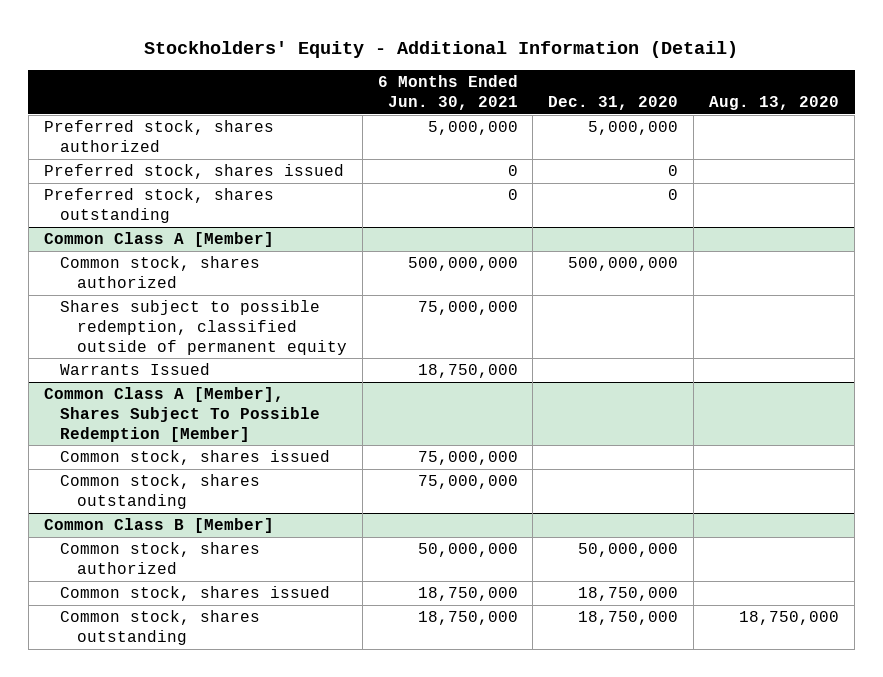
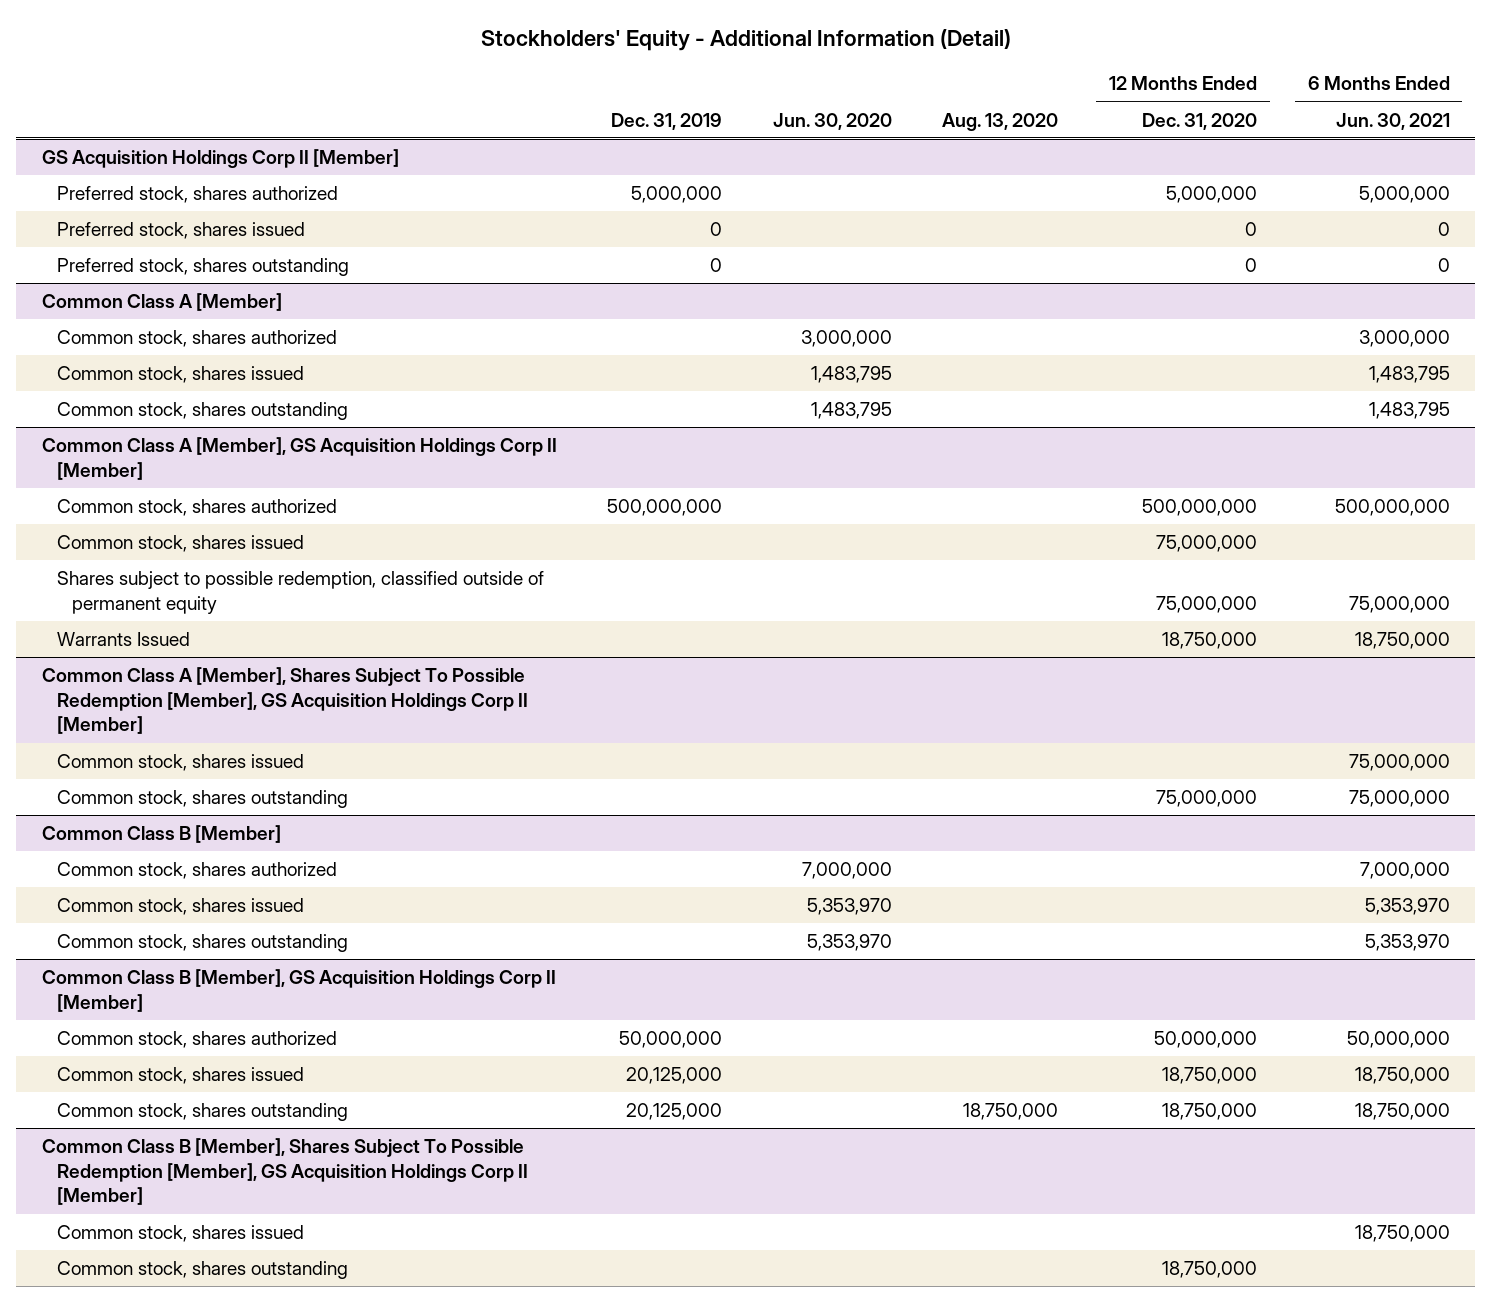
- | 6 Months Ended Jun. 30, 2021 | Dec. 31, 2020 | Aug. 13, 2020
+ | Dec. 31, 2019 | Jun. 30, 2020 | Aug. 13, 2020 | 12 Months Ended Dec. 31, 2020 | 6 Months Ended Jun. 30, 2021
+ GS Acquisition Holdings Corp II [Member]
@ Common Class A [Member]
+ Common stock, shares authorized | | 3,000,000 | | | 3,000,000
+ Common stock, shares issued | | 1,483,795 | | | 1,483,795
+ Common stock, shares outstanding | | 1,483,795 | | | 1,483,795
+ Common Class A [Member], GS Acquisition Holdings Corp II [Member]
+ Common stock, shares issued | | | | 75,000,000 |
- Common Class A [Member], Shares Subject To Possible Redemption [Member]
+ Common Class A [Member], Shares Subject To Possible Redemption [Member], GS Acquisition Holdings Corp II [Member]
@ Common Class B [Member]
+ Common stock, shares authorized | | 7,000,000 | | | 7,000,000
+ Common stock, shares issued | | 5,353,970 | | | 5,353,970
+ Common stock, shares outstanding | | 5,353,970 | | | 5,353,970
+ Common Class B [Member], GS Acquisition Holdings Corp II [Member]
+ Common Class B [Member], Shares Subject To Possible Redemption [Member], GS Acquisition Holdings Corp II [Member]
+ Common stock, shares issued | | | | | 18,750,000
+ Common stock, shares outstanding | | | | 18,750,000 |

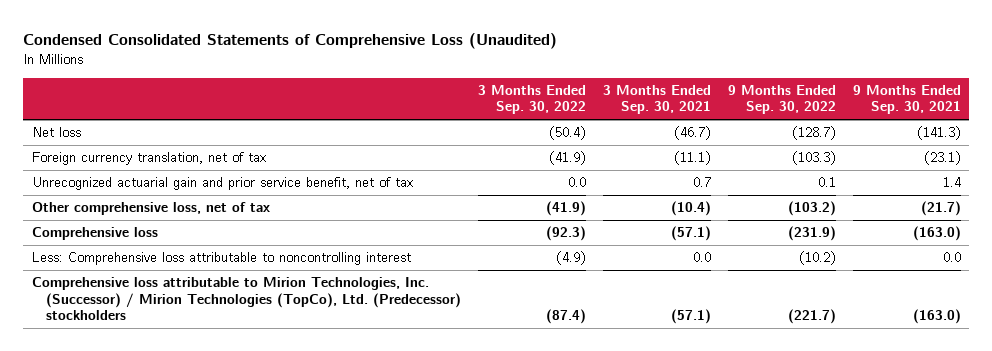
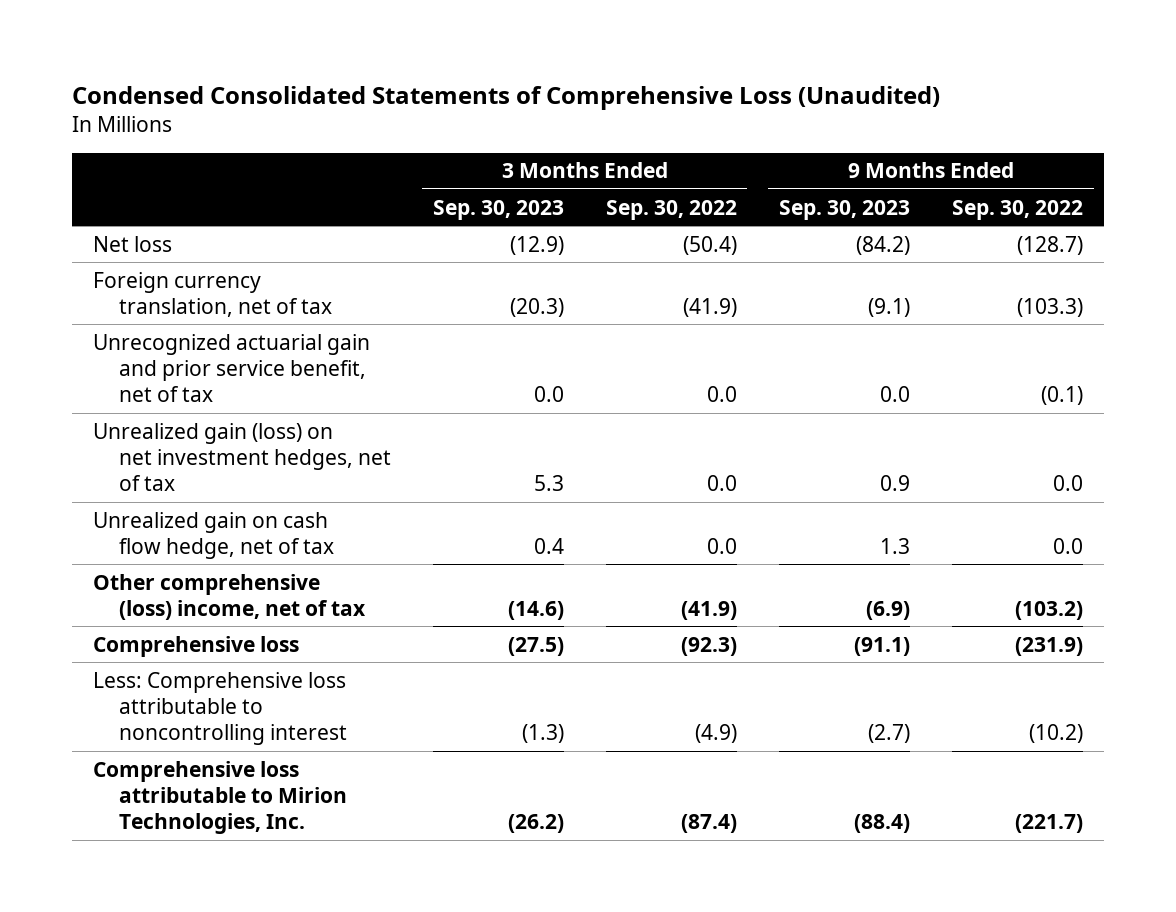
- | 3 Months Ended Sep. 30, 2022 | 3 Months Ended Sep. 30, 2021 | 9 Months Ended Sep. 30, 2022 | 9 Months Ended Sep. 30, 2021
+ | 3 Months Ended Sep. 30, 2023 | 3 Months Ended Sep. 30, 2022 | 9 Months Ended Sep. 30, 2023 | 9 Months Ended Sep. 30, 2022
- Unrecognized actuarial gain and prior service benefit, net of tax | 0.0 | 0.7 | 0.1 | 1.4
- Other comprehensive loss, net of tax | (41.9) | (10.4) | (103.2) | (21.7)
+ Unrecognized actuarial gain and prior service benefit, net of tax | 0.0 | 0.0 | 0.0 | (0.1)
+ Unrealized gain (loss) on net investment hedges, net of tax | 5.3 | 0.0 | 0.9 | 0.0
+ Unrealized gain on cash flow hedge, net of tax | 0.4 | 0.0 | 1.3 | 0.0
+ Other comprehensive (loss) income, net of tax | (14.6) | (41.9) | (6.9) | (103.2)
- Comprehensive loss attributable to Mirion Technologies, Inc. (Successor) / Mirion Technologies (TopCo), Ltd. (Predecessor) stockholders | (87.4) | (57.1) | (221.7) | (163.0)
+ Comprehensive loss attributable to Mirion Technologies, Inc. | (26.2) | (87.4) | (88.4) | (221.7)

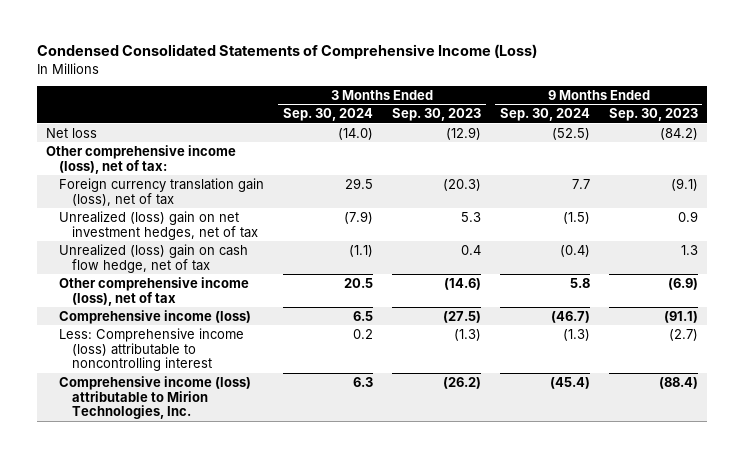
- Condensed Consolidated Statements of Comprehensive Loss (Unaudited)
+ Condensed Consolidated Statements of Comprehensive Income (Loss)
- | 3 Months Ended Sep. 30, 2023 | 3 Months Ended Sep. 30, 2022 | 9 Months Ended Sep. 30, 2023 | 9 Months Ended Sep. 30, 2022
+ | 3 Months Ended Sep. 30, 2024 | 3 Months Ended Sep. 30, 2023 | 9 Months Ended Sep. 30, 2024 | 9 Months Ended Sep. 30, 2023
- Foreign currency translation, net of tax | (20.3) | (41.9) | (9.1) | (103.3)
- Unrecognized actuarial gain and prior service benefit, net of tax | 0.0 | 0.0 | 0.0 | (0.1)
- Unrealized gain (loss) on net investment hedges, net of tax | 5.3 | 0.0 | 0.9 | 0.0
- Unrealized gain on cash flow hedge, net of tax | 0.4 | 0.0 | 1.3 | 0.0
- Other comprehensive (loss) income, net of tax | (14.6) | (41.9) | (6.9) | (103.2)
- Comprehensive loss | (27.5) | (92.3) | (91.1) | (231.9)
- Less: Comprehensive loss attributable to noncontrolling interest | (1.3) | (4.9) | (2.7) | (10.2)
- Comprehensive loss attributable to Mirion Technologies, Inc. | (26.2) | (87.4) | (88.4) | (221.7)
+ Other comprehensive income (loss), net of tax:
+ Foreign currency translation gain (loss), net of tax | 29.5 | (20.3) | 7.7 | (9.1)
+ Unrealized (loss) gain on net investment hedges, net of tax | (7.9) | 5.3 | (1.5) | 0.9
+ Unrealized (loss) gain on cash flow hedge, net of tax | (1.1) | 0.4 | (0.4) | 1.3
+ Other comprehensive income (loss), net of tax | 20.5 | (14.6) | 5.8 | (6.9)
+ Comprehensive income (loss) | 6.5 | (27.5) | (46.7) | (91.1)
+ Less: Comprehensive income (loss) attributable to noncontrolling interest | 0.2 | (1.3) | (1.3) | (2.7)
+ Comprehensive income (loss) attributable to Mirion Technologies, Inc. | 6.3 | (26.2) | (45.4) | (88.4)

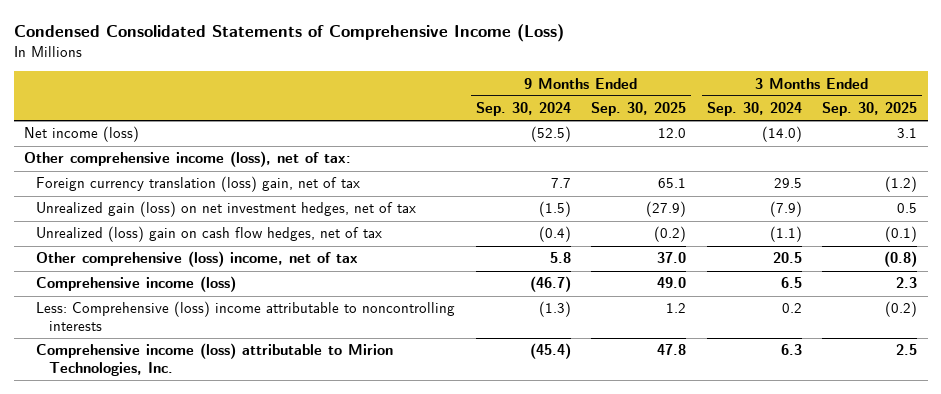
- | 3 Months Ended Sep. 30, 2024 | 3 Months Ended Sep. 30, 2023 | 9 Months Ended Sep. 30, 2024 | 9 Months Ended Sep. 30, 2023
+ | 9 Months Ended Sep. 30, 2024 | 9 Months Ended Sep. 30, 2025 | 3 Months Ended Sep. 30, 2024 | 3 Months Ended Sep. 30, 2025
- Net loss | (14.0) | (12.9) | (52.5) | (84.2)
+ Net income (loss) | (52.5) | 12.0 | (14.0) | 3.1
- Foreign currency translation gain (loss), net of tax | 29.5 | (20.3) | 7.7 | (9.1)
- Unrealized (loss) gain on net investment hedges, net of tax | (7.9) | 5.3 | (1.5) | 0.9
- Unrealized (loss) gain on cash flow hedge, net of tax | (1.1) | 0.4 | (0.4) | 1.3
- Other comprehensive income (loss), net of tax | 20.5 | (14.6) | 5.8 | (6.9)
+ Foreign currency translation (loss) gain, net of tax | 7.7 | 65.1 | 29.5 | (1.2)
+ Unrealized gain (loss) on net investment hedges, net of tax | (1.5) | (27.9) | (7.9) | 0.5
+ Unrealized (loss) gain on cash flow hedges, net of tax | (0.4) | (0.2) | (1.1) | (0.1)
+ Other comprehensive (loss) income, net of tax | 5.8 | 37.0 | 20.5 | (0.8)
- Less: Comprehensive income (loss) attributable to noncontrolling interest | 0.2 | (1.3) | (1.3) | (2.7)
+ Less: Comprehensive (loss) income attributable to noncontrolling interests | (1.3) | 1.2 | 0.2 | (0.2)

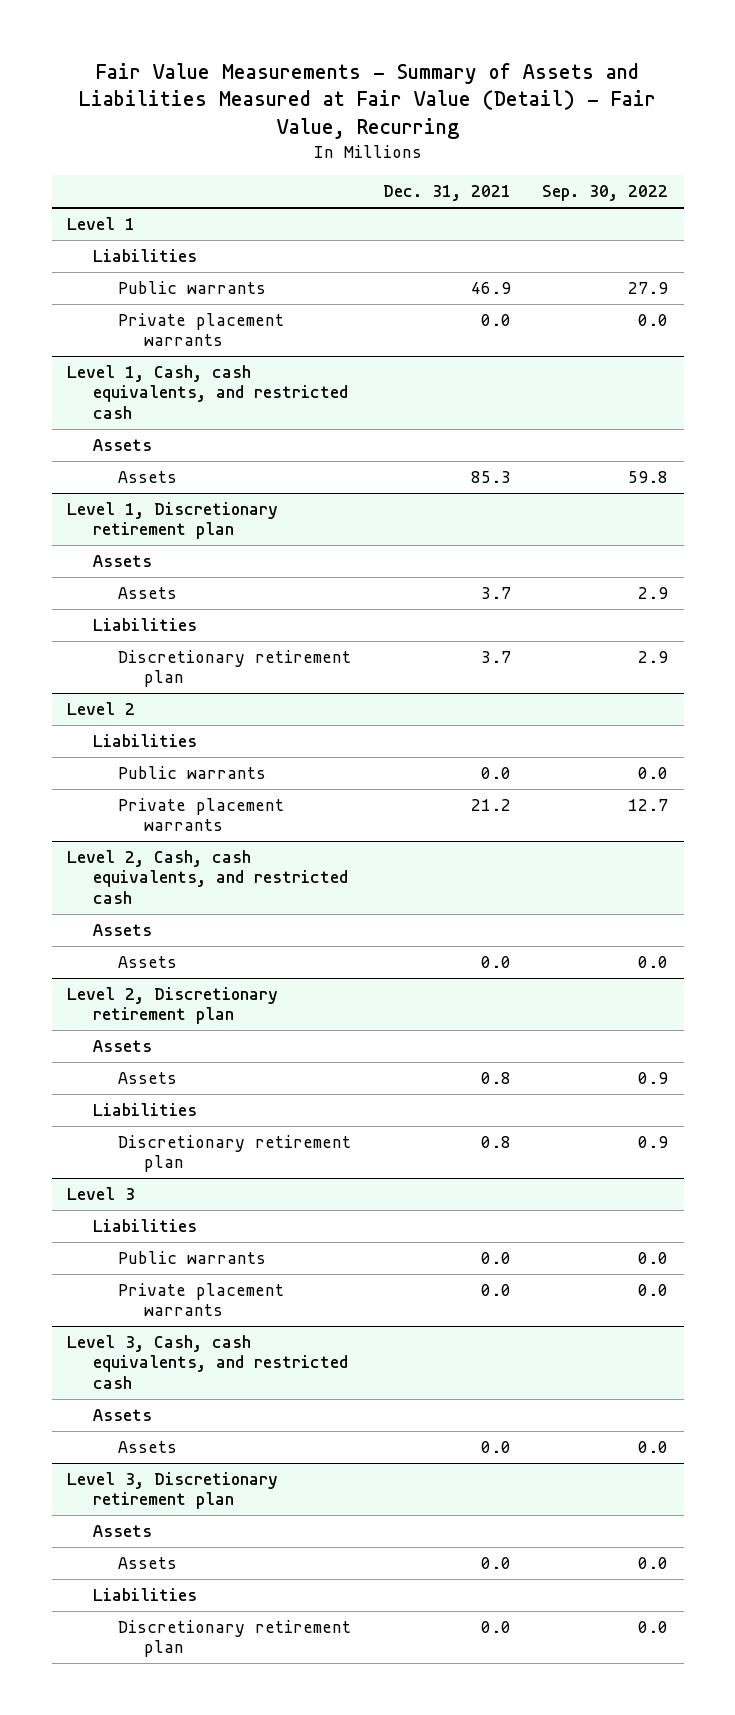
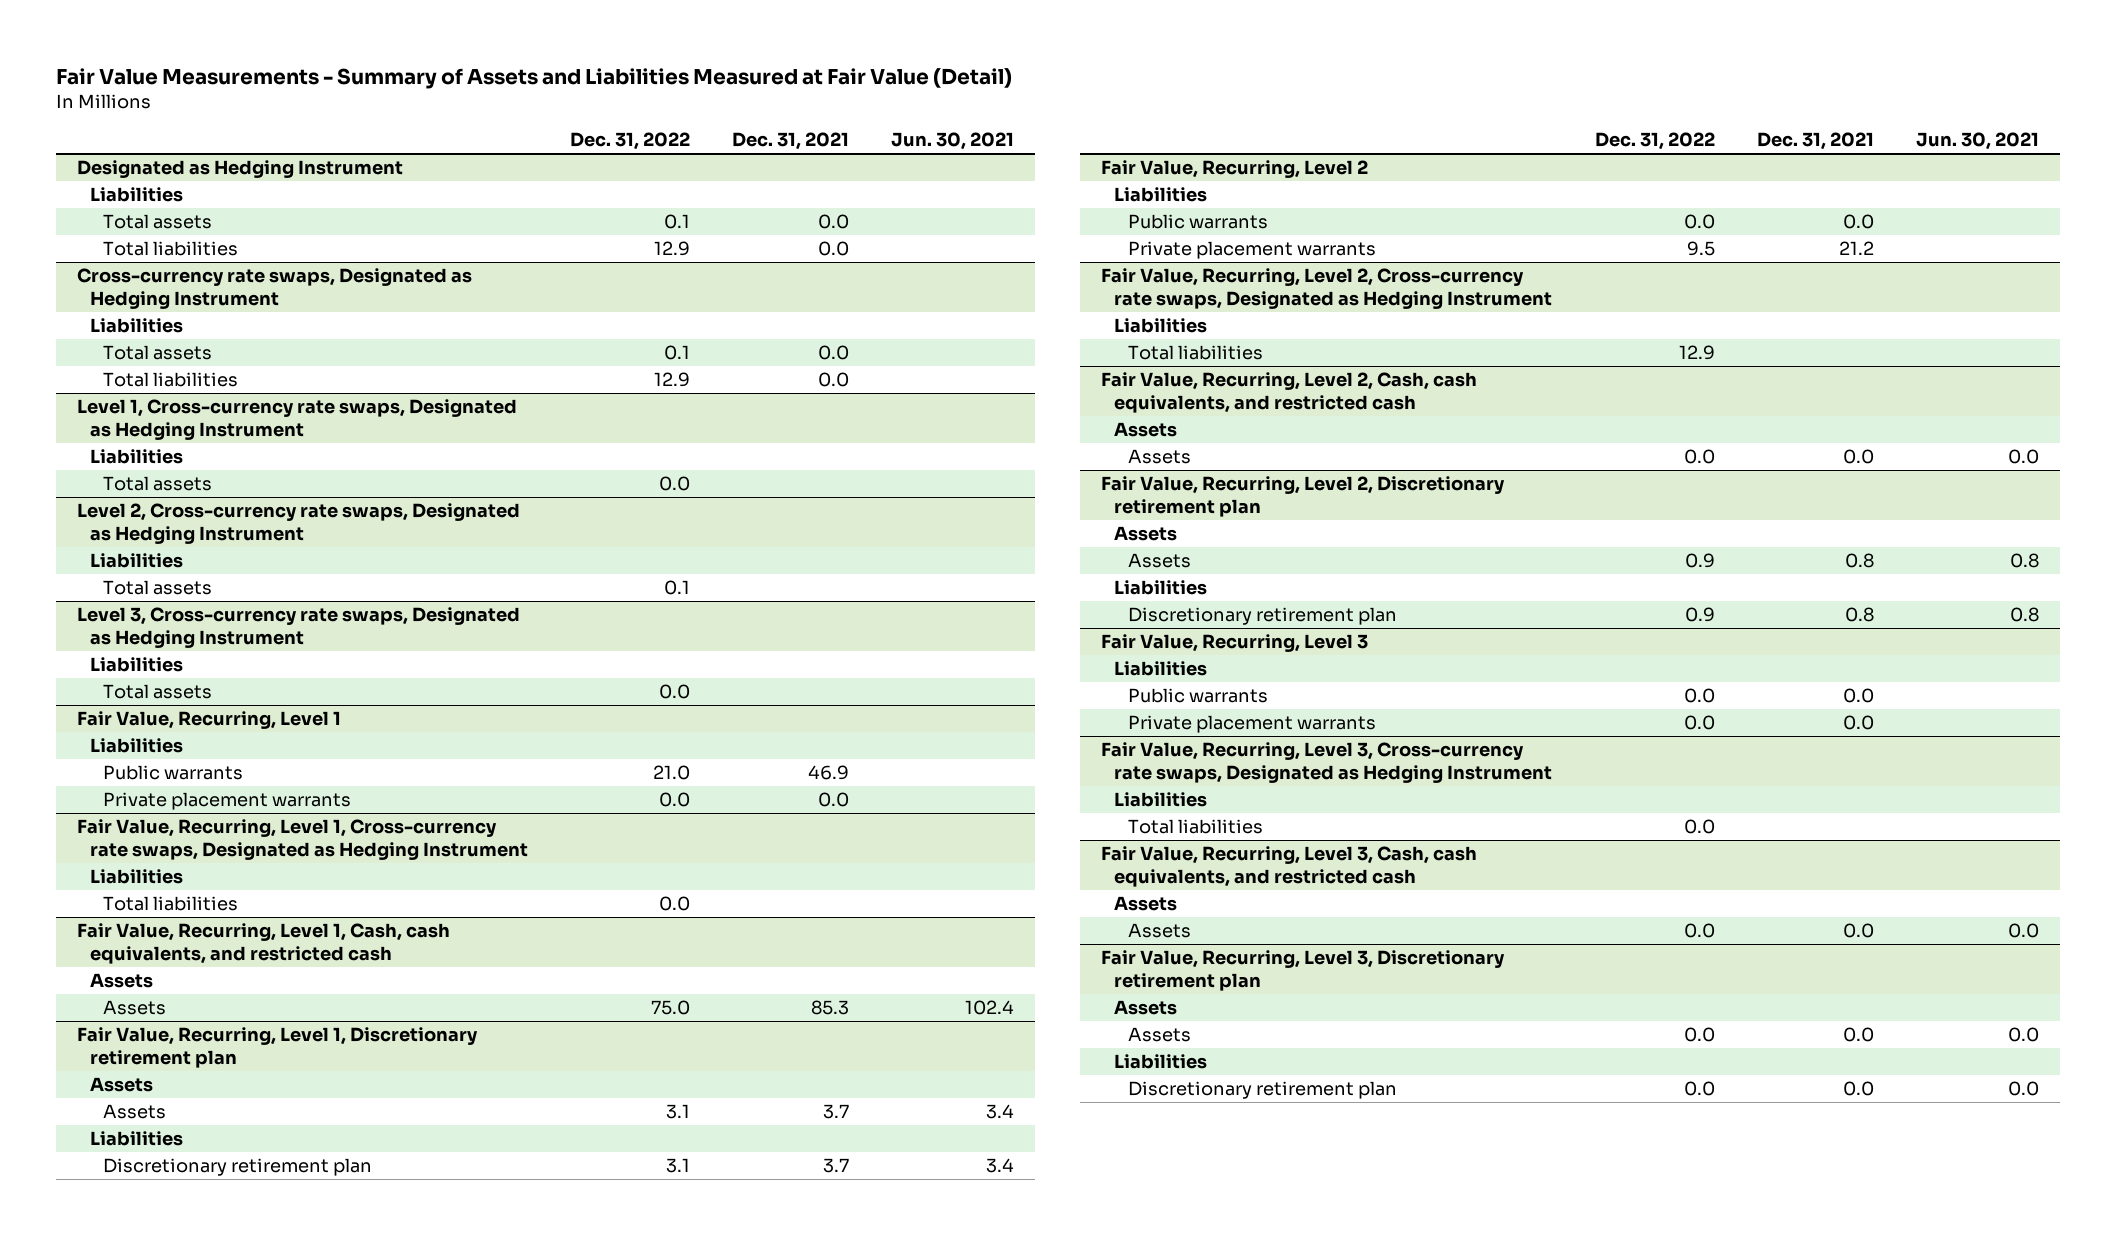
- Fair Value Measurements - Summary of Assets and Liabilities Measured at Fair Value (Detail) - Fair Value, Recurring
+ Fair Value Measurements - Summary of Assets and Liabilities Measured at Fair Value (Detail)
- | Dec. 31, 2021 | Sep. 30, 2022
+ | Dec. 31, 2022 | Dec. 31, 2021 | Jun. 30, 2021
- Level 1
+ Designated as Hedging Instrument
+ Total assets | 0.1 | 0.0 |
+ Total liabilities | 12.9 | 0.0 |
+ Cross-currency rate swaps, Designated as Hedging Instrument
+ Liabilities
+ Total assets | 0.1 | 0.0 |
+ Total liabilities | 12.9 | 0.0 |
+ Level 1, Cross-currency rate swaps, Designated as Hedging Instrument
+ Liabilities
+ Total assets | 0.0 | |
+ Level 2, Cross-currency rate swaps, Designated as Hedging Instrument
+ Liabilities
+ Total assets | 0.1 | |
+ Level 3, Cross-currency rate swaps, Designated as Hedging Instrument
+ Liabilities
+ Total assets | 0.0 | |
+ Fair Value, Recurring, Level 1
+ Liabilities
- Level 1, Cash, cash equivalents, and restricted cash
+ Fair Value, Recurring, Level 1, Cross-currency rate swaps, Designated as Hedging Instrument
+ Liabilities
+ Total liabilities | 0.0 | |
+ Fair Value, Recurring, Level 1, Cash, cash equivalents, and restricted cash
- Level 1, Discretionary retirement plan
+ Fair Value, Recurring, Level 1, Discretionary retirement plan
- Level 2
+ Fair Value, Recurring, Level 2
- Level 2, Cash, cash equivalents, and restricted cash
+ Fair Value, Recurring, Level 2, Cross-currency rate swaps, Designated as Hedging Instrument
+ Liabilities
+ Total liabilities | 12.9 | |
+ Fair Value, Recurring, Level 2, Cash, cash equivalents, and restricted cash
- Level 2, Discretionary retirement plan
+ Fair Value, Recurring, Level 2, Discretionary retirement plan
- Level 3
+ Fair Value, Recurring, Level 3
- Level 3, Cash, cash equivalents, and restricted cash
+ Fair Value, Recurring, Level 3, Cross-currency rate swaps, Designated as Hedging Instrument
+ Liabilities
+ Total liabilities | 0.0 | |
+ Fair Value, Recurring, Level 3, Cash, cash equivalents, and restricted cash
- Level 3, Discretionary retirement plan
+ Fair Value, Recurring, Level 3, Discretionary retirement plan

